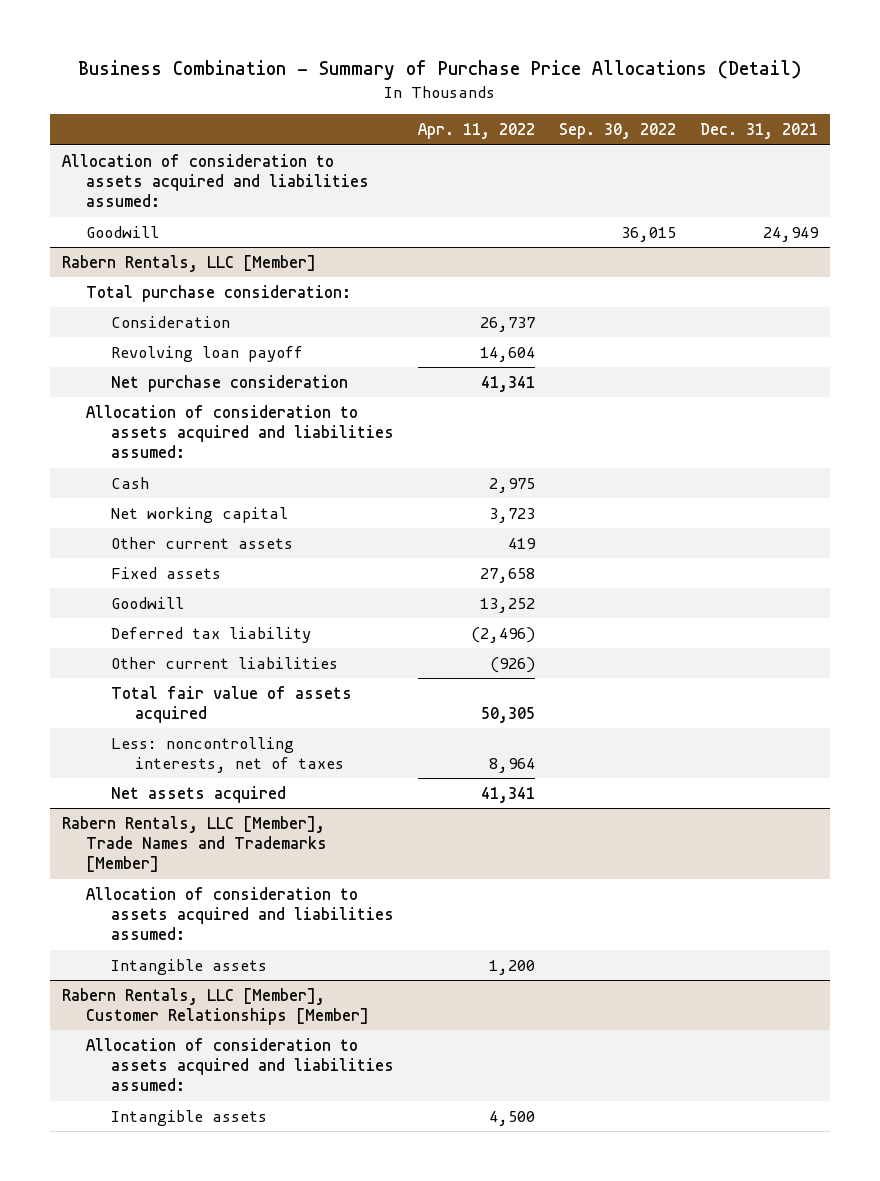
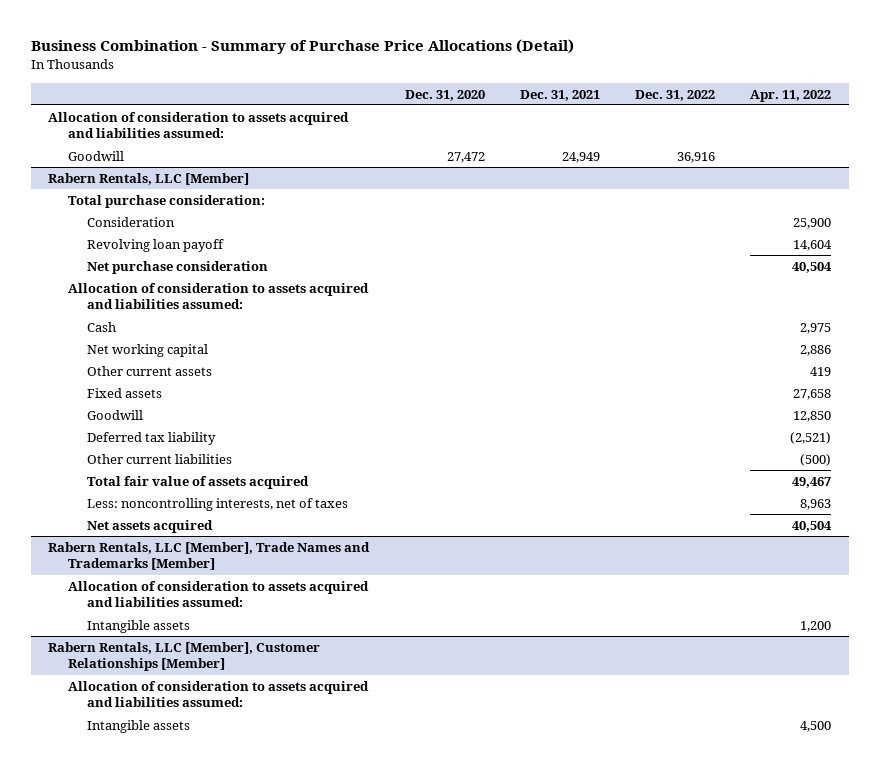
- | Apr. 11, 2022 | Sep. 30, 2022 | Dec. 31, 2021
+ | Dec. 31, 2020 | Dec. 31, 2021 | Dec. 31, 2022 | Apr. 11, 2022
@ Rabern Rentals, LLC [Member]
- Consideration | 26,737 | |
+ Consideration | | | | 25,900
- Net purchase consideration | 41,341 | |
+ Net purchase consideration | | | | 40,504
- Net working capital | 3,723 | |
+ Net working capital | | | | 2,886
- Goodwill | 13,252 | |
- Deferred tax liability | (2,496) | |
- Other current liabilities | (926) | |
- Total fair value of assets acquired | 50,305 | |
- Less: noncontrolling interests, net of taxes | 8,964 | |
- Net assets acquired | 41,341 | |
+ Goodwill | | | | 12,850
+ Deferred tax liability | | | | (2,521)
+ Other current liabilities | | | | (500)
+ Total fair value of assets acquired | | | | 49,467
+ Less: noncontrolling interests, net of taxes | | | | 8,963
+ Net assets acquired | | | | 40,504

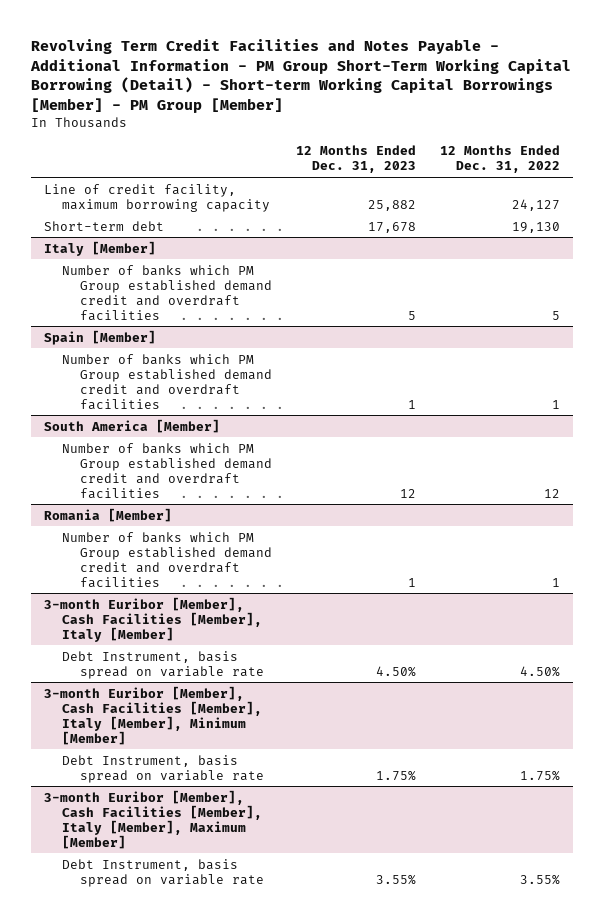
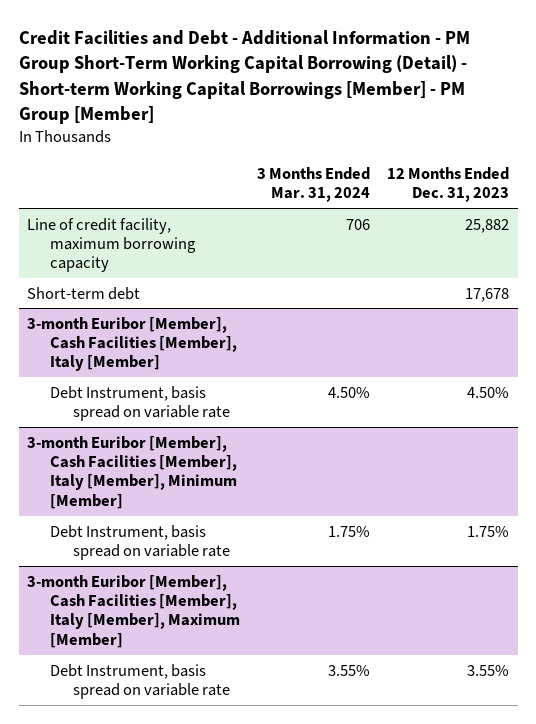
- Revolving Term Credit Facilities and Notes Payable - Additional Information - PM Group Short-Term Working Capital Borrowing (Detail) - Short-term Working Capital Borrowings [Member] - PM Group [Member]
+ Credit Facilities and Debt - Additional Information - PM Group Short-Term Working Capital Borrowing (Detail) - Short-term Working Capital Borrowings [Member] - PM Group [Member]
- | 12 Months Ended Dec. 31, 2023 | 12 Months Ended Dec. 31, 2022
+ | 3 Months Ended Mar. 31, 2024 | 12 Months Ended Dec. 31, 2023
- Italy [Member]
- Number of banks which PM Group established demand credit and overdraft facilities | 5 | 5
- Spain [Member]
- Number of banks which PM Group established demand credit and overdraft facilities | 1 | 1
- South America [Member]
- Number of banks which PM Group established demand credit and overdraft facilities | 12 | 12
- Romania [Member]
- Number of banks which PM Group established demand credit and overdraft facilities | 1 | 1

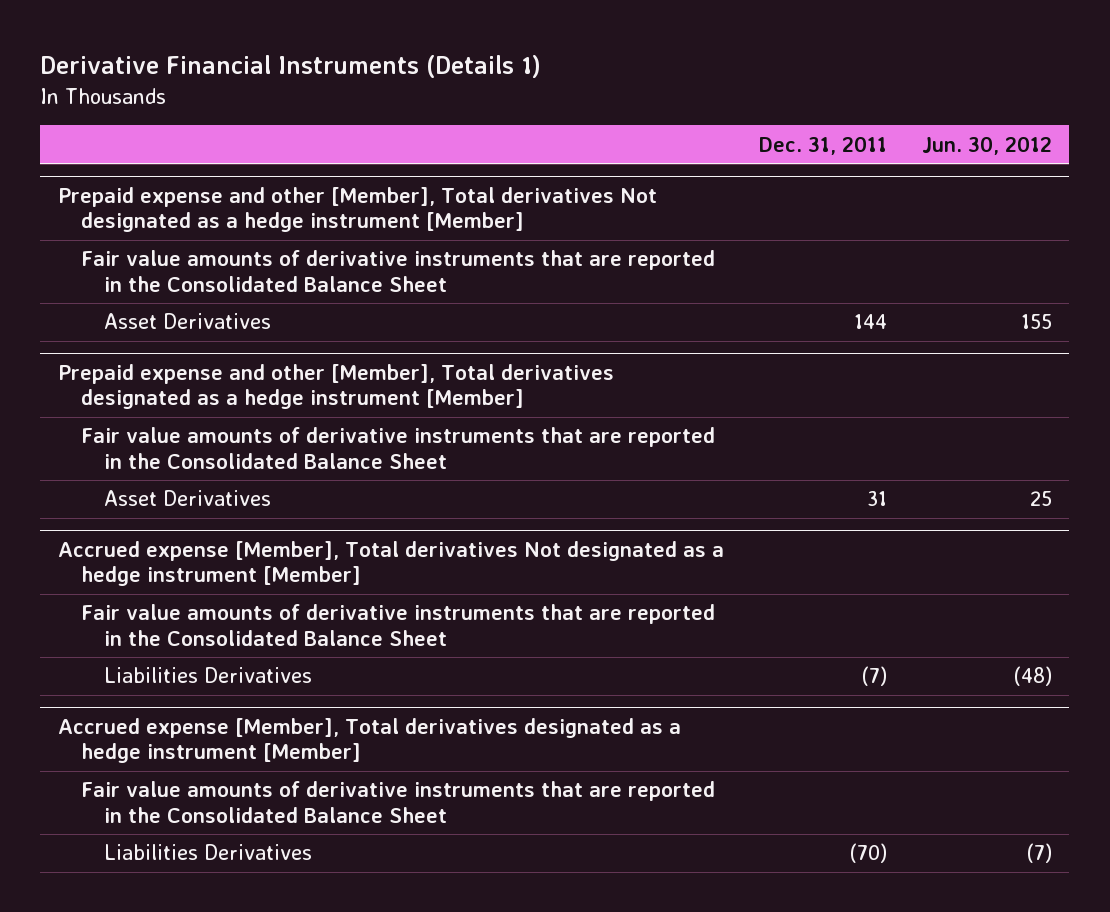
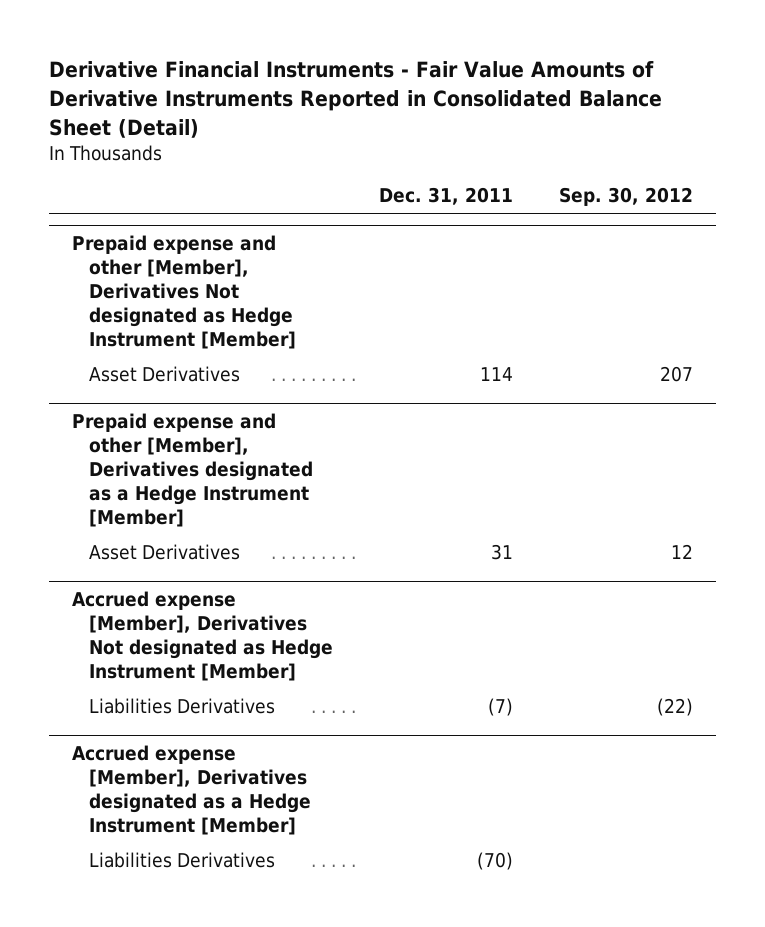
- Derivative Financial Instruments (Details 1)
+ Derivative Financial Instruments - Fair Value Amounts of Derivative Instruments Reported in Consolidated Balance Sheet (Detail)
- | Dec. 31, 2011 | Jun. 30, 2012
+ | Dec. 31, 2011 | Sep. 30, 2012
- Prepaid expense and other [Member], Total derivatives Not designated as a hedge instrument [Member]
- Fair value amounts of derivative instruments that are reported in the Consolidated Balance Sheet
- Asset Derivatives | 144 | 155
- Prepaid expense and other [Member], Total derivatives designated as a hedge instrument [Member]
- Fair value amounts of derivative instruments that are reported in the Consolidated Balance Sheet
+ Prepaid expense and other [Member], Derivatives Not designated as Hedge Instrument [Member]
+ Asset Derivatives | 114 | 207
+ Prepaid expense and other [Member], Derivatives designated as a Hedge Instrument [Member]
- Accrued expense [Member], Total derivatives Not designated as a hedge instrument [Member]
- Fair value amounts of derivative instruments that are reported in the Consolidated Balance Sheet
+ Accrued expense [Member], Derivatives Not designated as Hedge Instrument [Member]
- Accrued expense [Member], Total derivatives designated as a hedge instrument [Member]
- Fair value amounts of derivative instruments that are reported in the Consolidated Balance Sheet
+ Accrued expense [Member], Derivatives designated as a Hedge Instrument [Member]

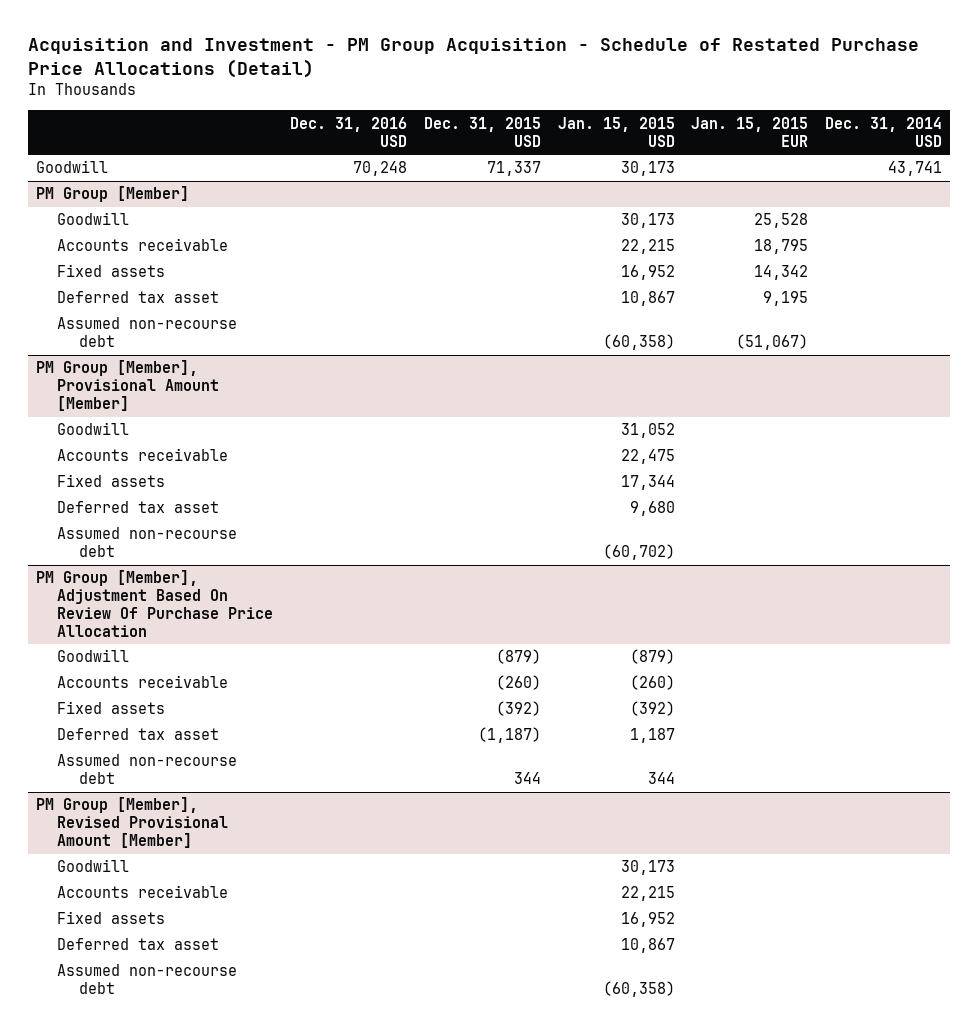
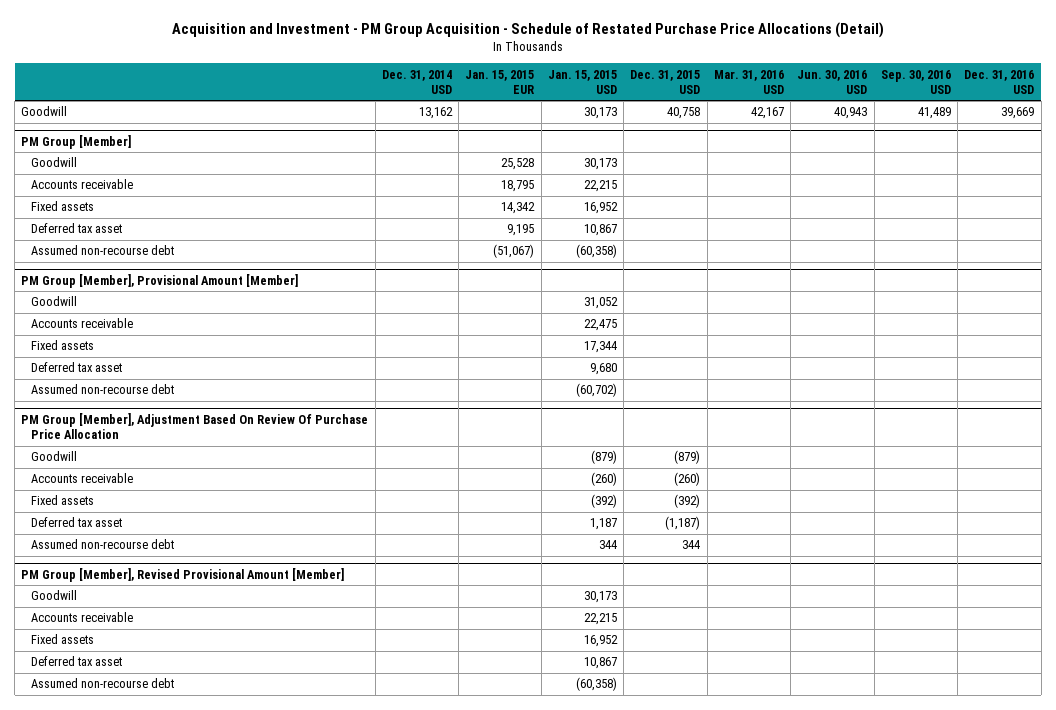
- | Dec. 31, 2016 USD | Dec. 31, 2015 USD | Jan. 15, 2015 USD | Jan. 15, 2015 EUR | Dec. 31, 2014 USD
+ | Dec. 31, 2014 USD | Jan. 15, 2015 EUR | Jan. 15, 2015 USD | Dec. 31, 2015 USD | Mar. 31, 2016 USD | Jun. 30, 2016 USD | Sep. 30, 2016 USD | Dec. 31, 2016 USD
- Goodwill | 70,248 | 71,337 | 30,173 | | 43,741
+ Goodwill | 13,162 | | 30,173 | 40,758 | 42,167 | 40,943 | 41,489 | 39,669

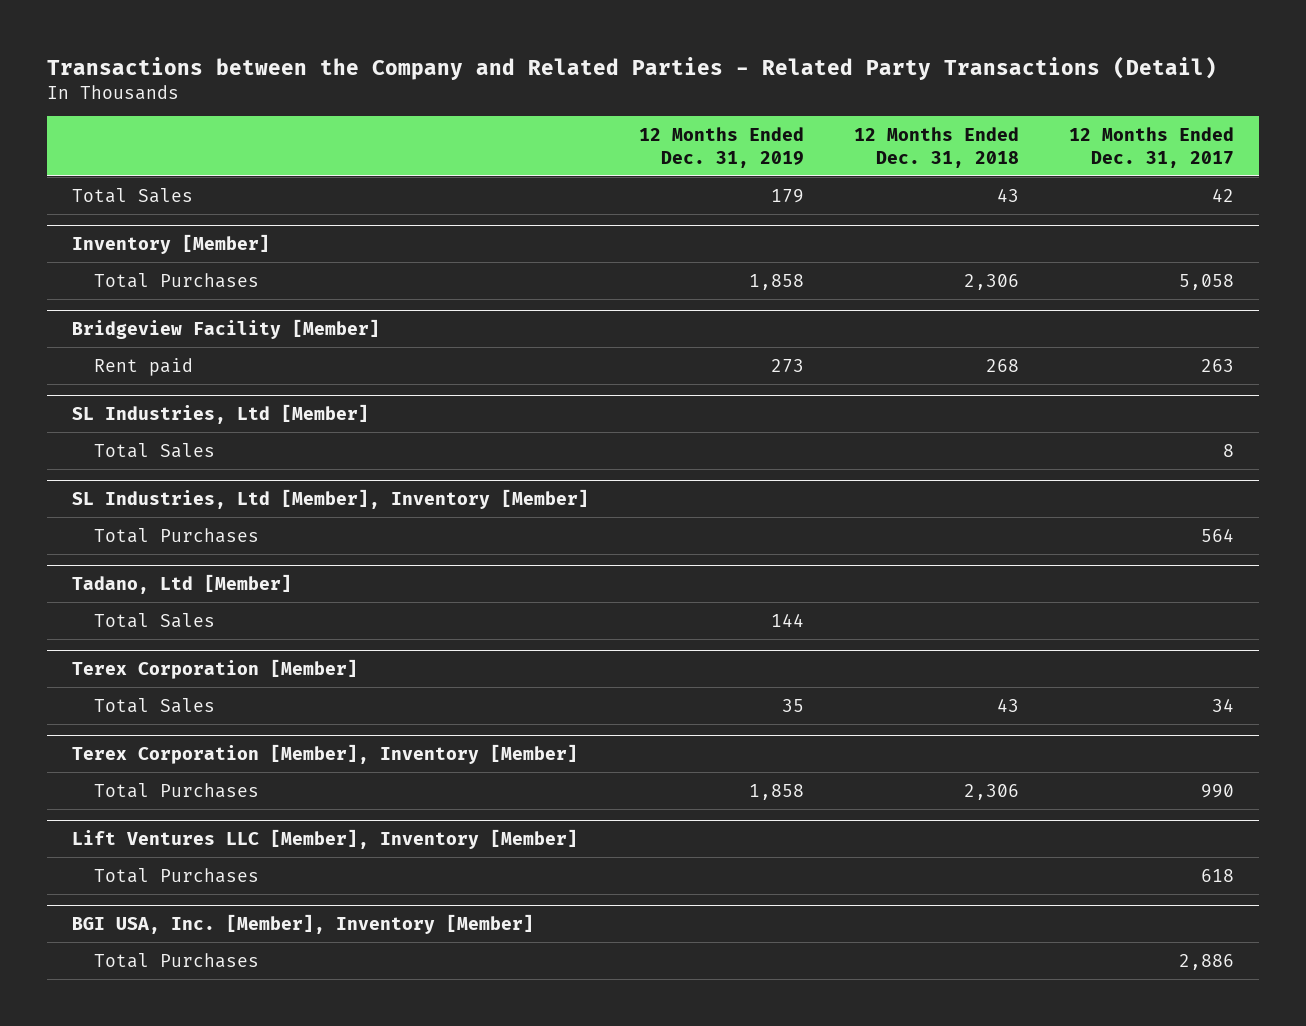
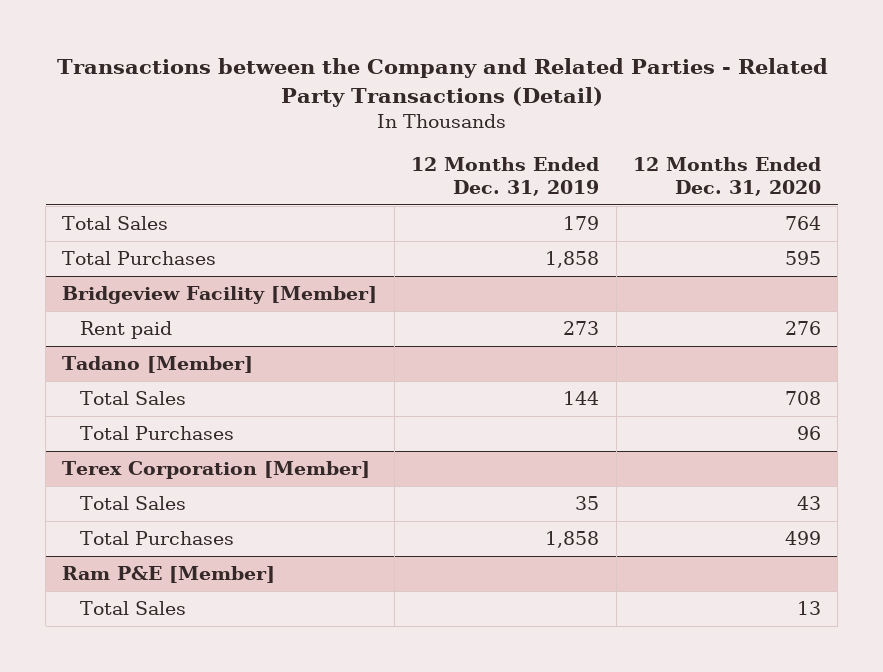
- | 12 Months Ended Dec. 31, 2019 | 12 Months Ended Dec. 31, 2018 | 12 Months Ended Dec. 31, 2017
+ | 12 Months Ended Dec. 31, 2019 | 12 Months Ended Dec. 31, 2020
- Inventory [Member]
- SL Industries, Ltd [Member]
- Total Sales | | | 8
- SL Industries, Ltd [Member], Inventory [Member]
- Total Purchases | | | 564
- Tadano, Ltd [Member]
+ Tadano [Member]
+ Total Purchases | | 96
- Terex Corporation [Member], Inventory [Member]
- Lift Ventures LLC [Member], Inventory [Member]
- Total Purchases | | | 618
- BGI USA, Inc. [Member], Inventory [Member]
- Total Purchases | | | 2,886
+ Ram P&E [Member]
+ Total Sales | | 13

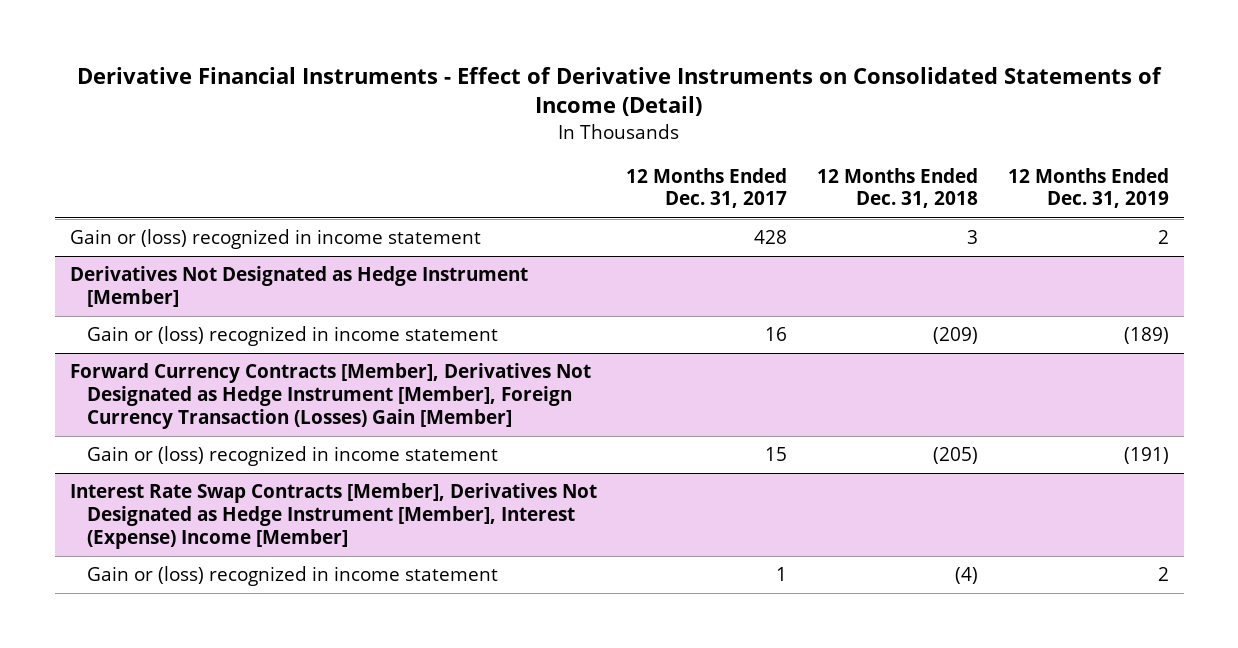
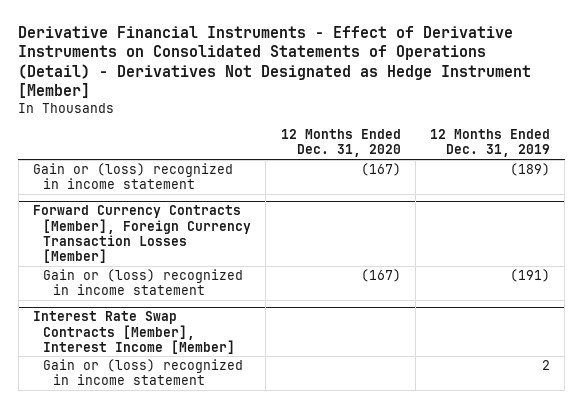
- Derivative Financial Instruments - Effect of Derivative Instruments on Consolidated Statements of Income (Detail)
+ Derivative Financial Instruments - Effect of Derivative Instruments on Consolidated Statements of Operations (Detail) - Derivatives Not Designated as Hedge Instrument [Member]
- | 12 Months Ended Dec. 31, 2017 | 12 Months Ended Dec. 31, 2018 | 12 Months Ended Dec. 31, 2019
+ | 12 Months Ended Dec. 31, 2020 | 12 Months Ended Dec. 31, 2019
- Gain or (loss) recognized in income statement | 428 | 3 | 2
- Derivatives Not Designated as Hedge Instrument [Member]
- Forward Currency Contracts [Member], Derivatives Not Designated as Hedge Instrument [Member], Foreign Currency Transaction (Losses) Gain [Member]
+ Forward Currency Contracts [Member], Foreign Currency Transaction Losses [Member]
- Interest Rate Swap Contracts [Member], Derivatives Not Designated as Hedge Instrument [Member], Interest (Expense) Income [Member]
+ Interest Rate Swap Contracts [Member], Interest Income [Member]

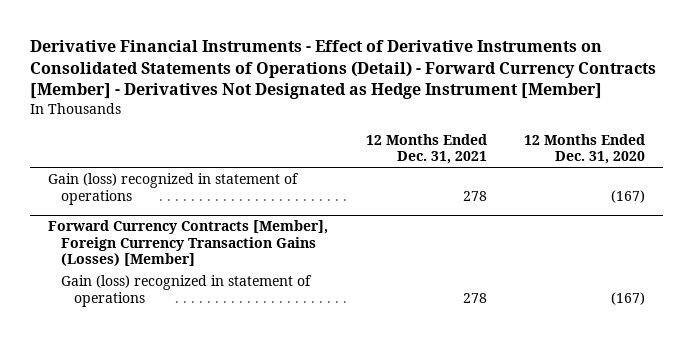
- Derivative Financial Instruments - Effect of Derivative Instruments on Consolidated Statements of Operations (Detail) - Derivatives Not Designated as Hedge Instrument [Member]
+ Derivative Financial Instruments - Effect of Derivative Instruments on Consolidated Statements of Operations (Detail) - Forward Currency Contracts [Member] - Derivatives Not Designated as Hedge Instrument [Member]
- | 12 Months Ended Dec. 31, 2020 | 12 Months Ended Dec. 31, 2019
+ | 12 Months Ended Dec. 31, 2021 | 12 Months Ended Dec. 31, 2020
- Gain or (loss) recognized in income statement | (167) | (189)
- Forward Currency Contracts [Member], Foreign Currency Transaction Losses [Member]
- Gain or (loss) recognized in income statement | (167) | (191)
- Interest Rate Swap Contracts [Member], Interest Income [Member]
- Gain or (loss) recognized in income statement | | 2
+ Gain (loss) recognized in statement of operations | 278 | (167)
+ Forward Currency Contracts [Member], Foreign Currency Transaction Gains (Losses) [Member]
+ Gain (loss) recognized in statement of operations | 278 | (167)

